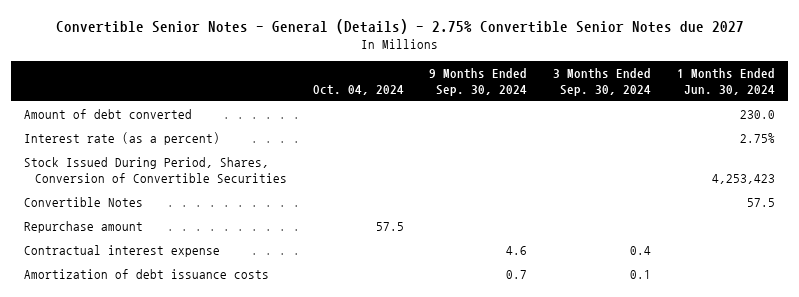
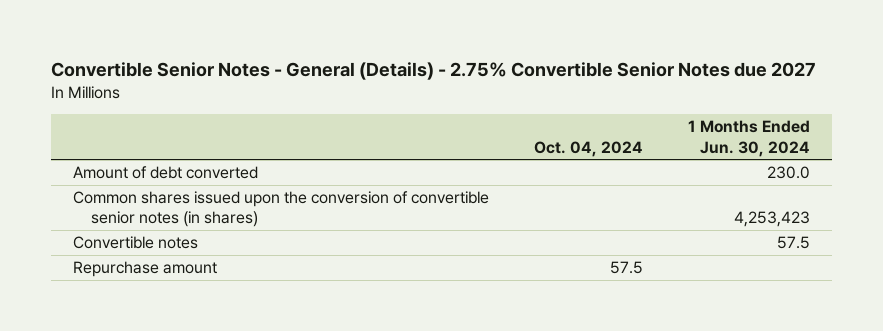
- | Oct. 04, 2024 | 9 Months Ended Sep. 30, 2024 | 3 Months Ended Sep. 30, 2024 | 1 Months Ended Jun. 30, 2024
+ | Oct. 04, 2024 | 1 Months Ended Jun. 30, 2024
- Interest rate (as a percent) | | | | 2.75%
- Stock Issued During Period, Shares, Conversion of Convertible Securities | | | | 4,253,423
- Convertible Notes | | | | 57.5
+ Common shares issued upon the conversion of convertible senior notes (in shares) | | 4,253,423
+ Convertible notes | | 57.5
- Contractual interest expense | | 4.6 | 0.4 |
- Amortization of debt issuance costs | | 0.7 | 0.1 |

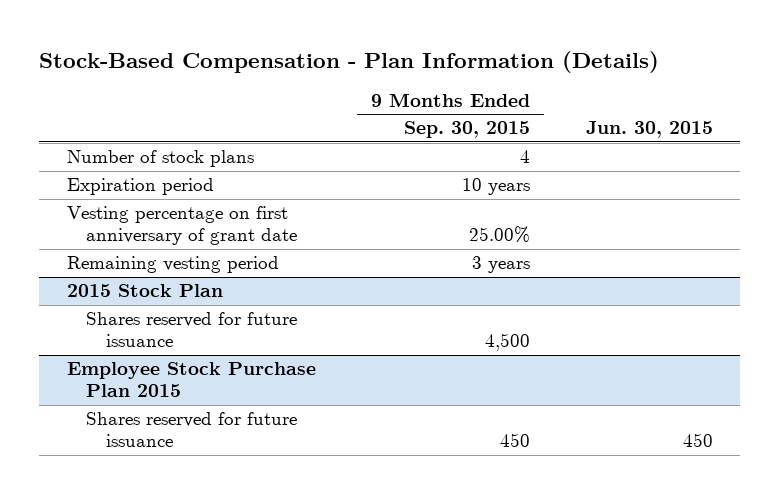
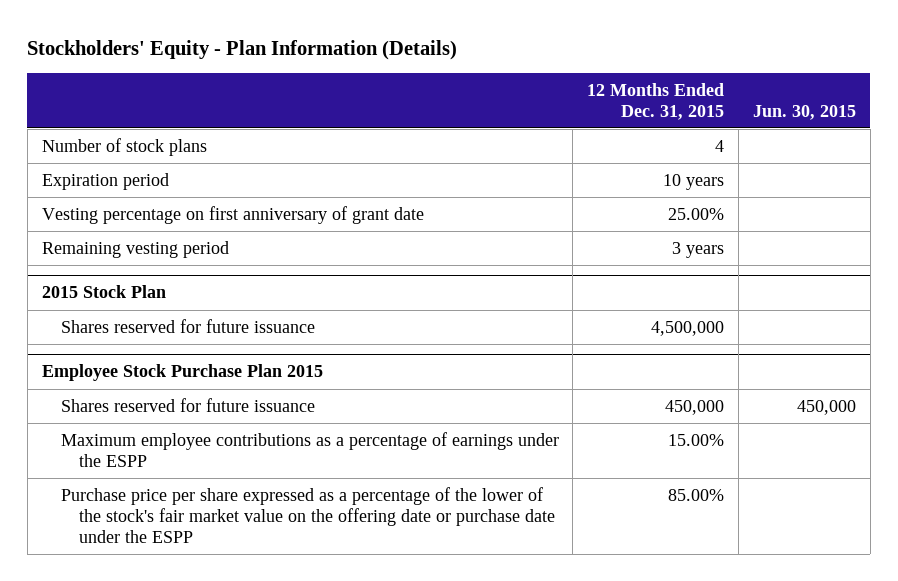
- Stock-Based Compensation - Plan Information (Details)
+ Stockholders' Equity - Plan Information (Details)
- | 9 Months Ended Sep. 30, 2015 | Jun. 30, 2015
+ | 12 Months Ended Dec. 31, 2015 | Jun. 30, 2015
@ Employee Stock Purchase Plan 2015
- Shares reserved for future issuance | 450 | 450
+ Shares reserved for future issuance | 450,000 | 450,000
+ Maximum employee contributions as a percentage of earnings under the ESPP | 15.00% |
+ Purchase price per share expressed as a percentage of the lower of the stock's fair market value on the offering date or purchase date under the ESPP | 85.00% |

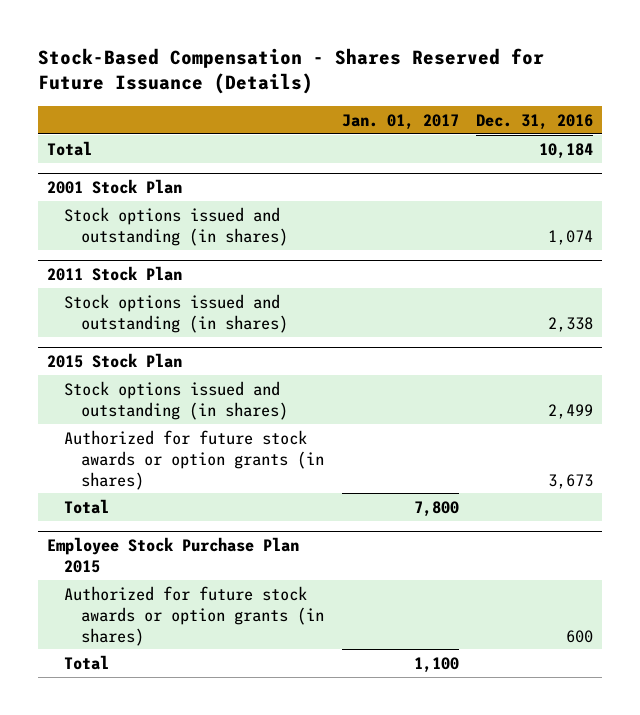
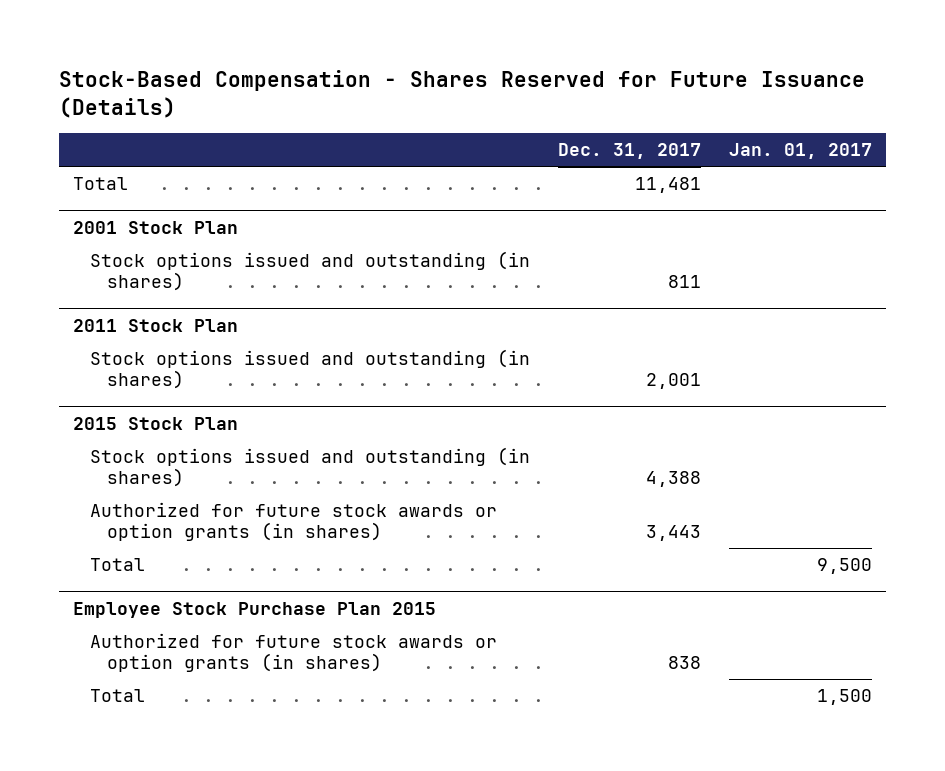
- | Jan. 01, 2017 | Dec. 31, 2016
+ | Dec. 31, 2017 | Jan. 01, 2017
@ 2015 Stock Plan
- Total | 7,800 |
+ Total | | 9,500
@ Employee Stock Purchase Plan 2015
- Total | 1,100 |
+ Total | | 1,500

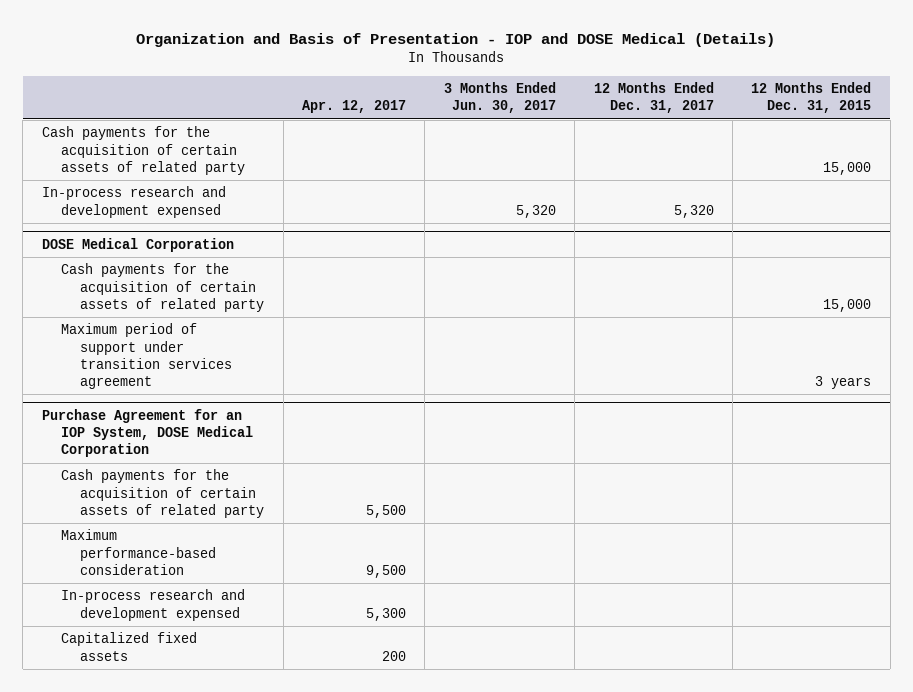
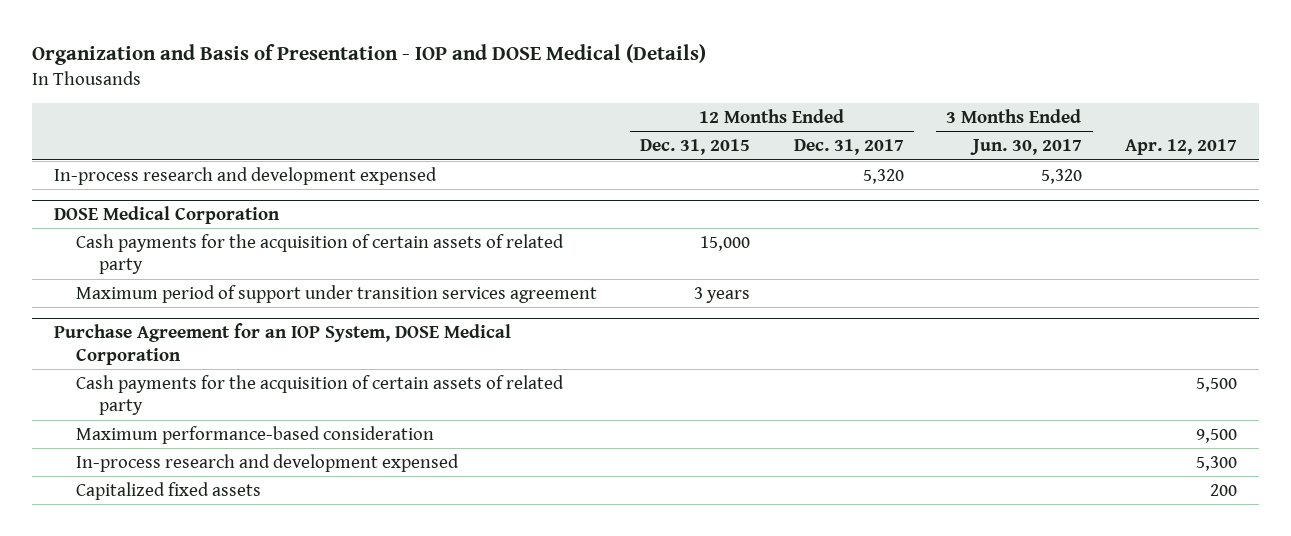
- | Apr. 12, 2017 | 3 Months Ended Jun. 30, 2017 | 12 Months Ended Dec. 31, 2017 | 12 Months Ended Dec. 31, 2015
+ | 12 Months Ended Dec. 31, 2015 | 12 Months Ended Dec. 31, 2017 | 3 Months Ended Jun. 30, 2017 | Apr. 12, 2017
- Cash payments for the acquisition of certain assets of related party | | | | 15,000

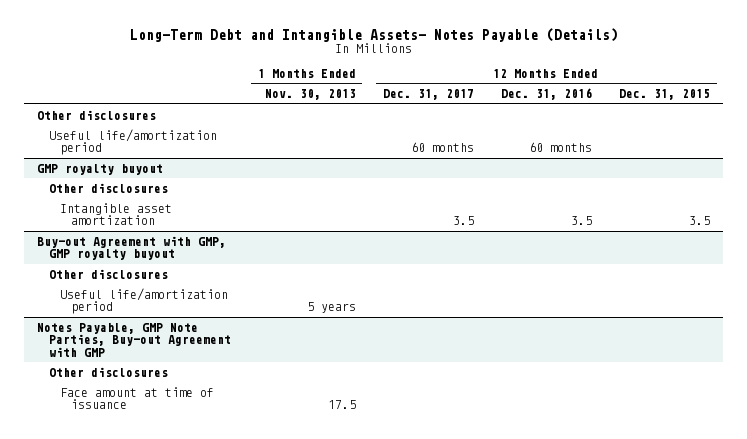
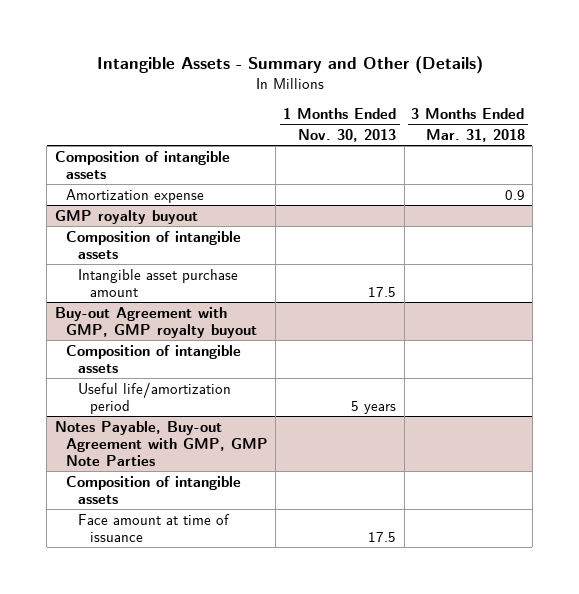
- Long-Term Debt and Intangible Assets- Notes Payable (Details)
+ Intangible Assets - Summary and Other (Details)
- | 1 Months Ended Nov. 30, 2013 | 12 Months Ended Dec. 31, 2017 | 12 Months Ended Dec. 31, 2016 | 12 Months Ended Dec. 31, 2015
+ | 1 Months Ended Nov. 30, 2013 | 3 Months Ended Mar. 31, 2018
- Other disclosures
- Useful life/amortization period | | 60 months | 60 months |
+ Composition of intangible assets
+ Amortization expense | | 0.9
@ GMP royalty buyout
- Other disclosures
- Intangible asset amortization | | 3.5 | 3.5 | 3.5
+ Composition of intangible assets
+ Intangible asset purchase amount | 17.5 |
@ Buy-out Agreement with GMP, GMP royalty buyout
- Other disclosures
+ Composition of intangible assets
- Notes Payable, GMP Note Parties, Buy-out Agreement with GMP
- Other disclosures
+ Notes Payable, Buy-out Agreement with GMP, GMP Note Parties
+ Composition of intangible assets

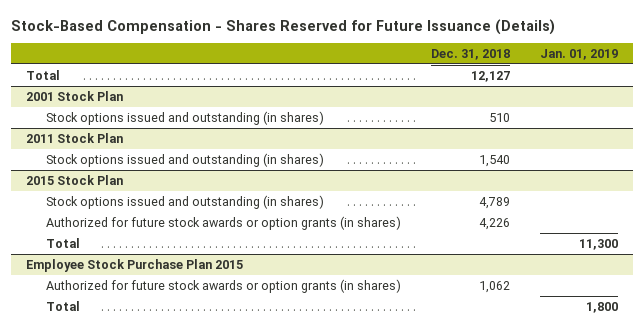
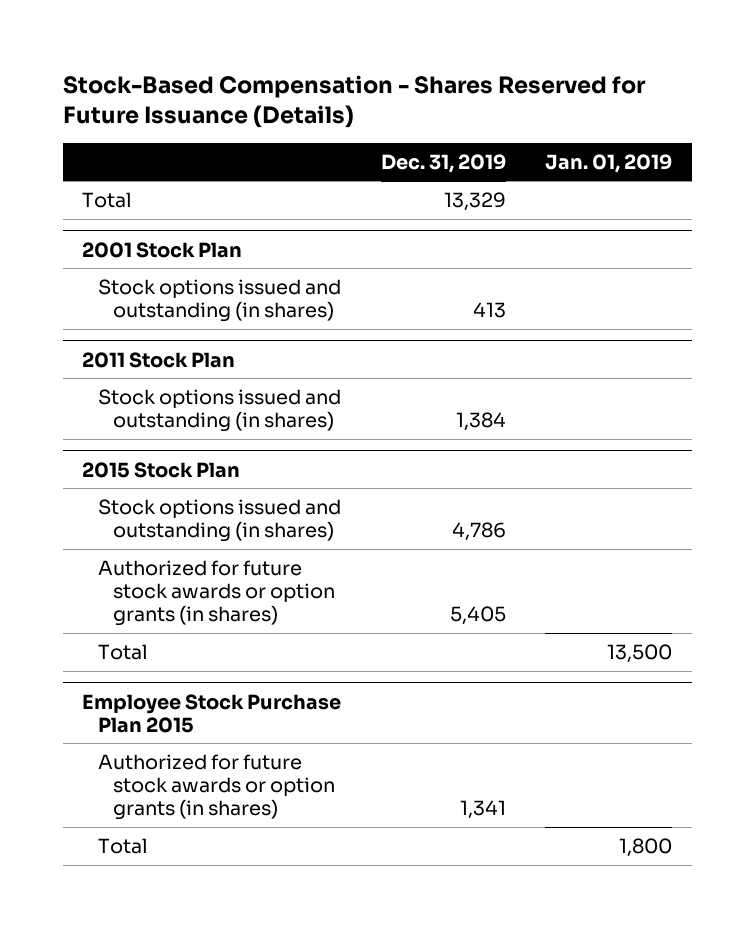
- | Dec. 31, 2018 | Jan. 01, 2019
+ | Dec. 31, 2019 | Jan. 01, 2019
@ 2015 Stock Plan
- Total | | 11,300
+ Total | | 13,500

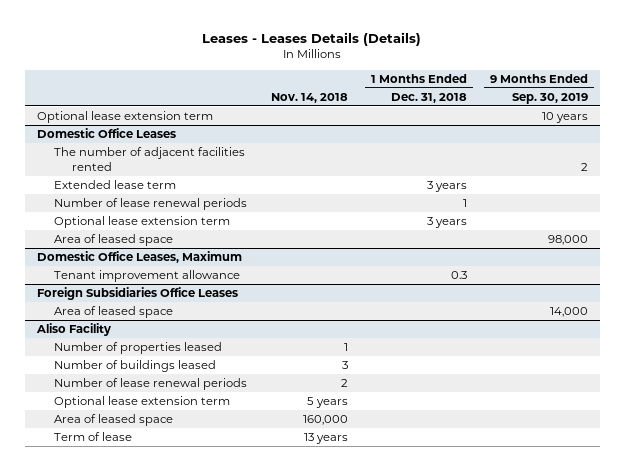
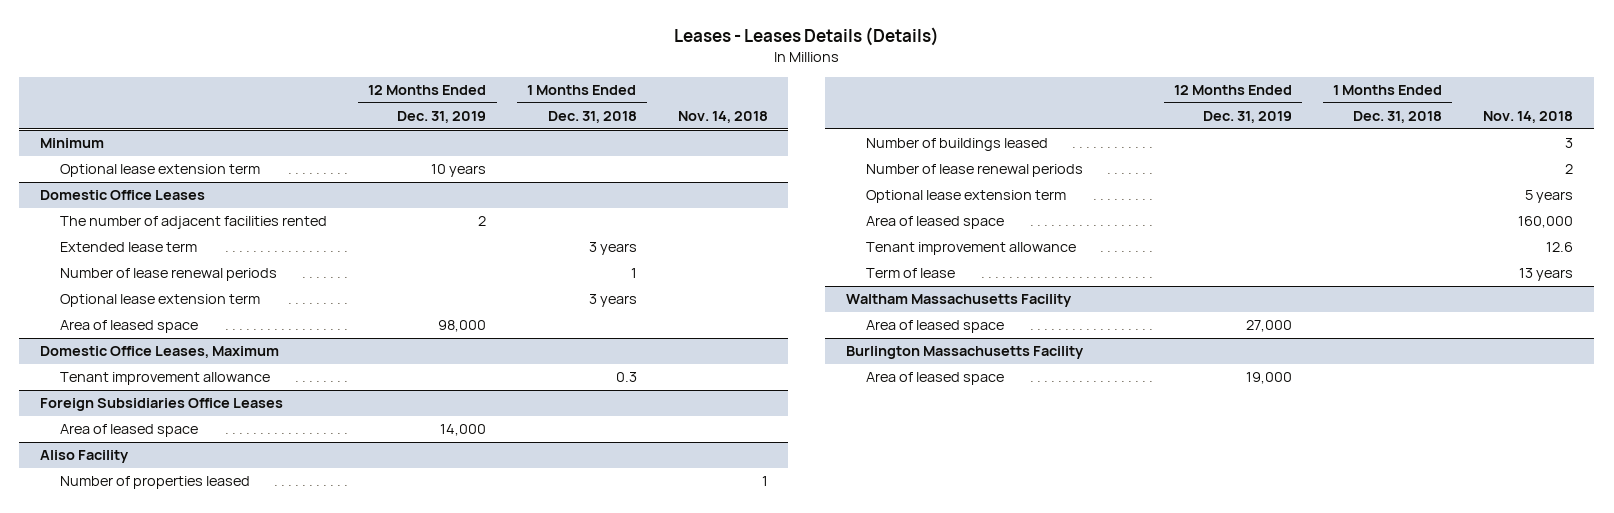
- | Nov. 14, 2018 | 1 Months Ended Dec. 31, 2018 | 9 Months Ended Sep. 30, 2019
+ | 12 Months Ended Dec. 31, 2019 | 1 Months Ended Dec. 31, 2018 | Nov. 14, 2018
- Optional lease extension term | | | 10 years
+ Minimum
+ Optional lease extension term | 10 years | |
@ Aliso Facility
+ Tenant improvement allowance | | | 12.6
+ Waltham Massachusetts Facility
+ Area of leased space | 27,000 | |
+ Burlington Massachusetts Facility
+ Area of leased space | 19,000 | |

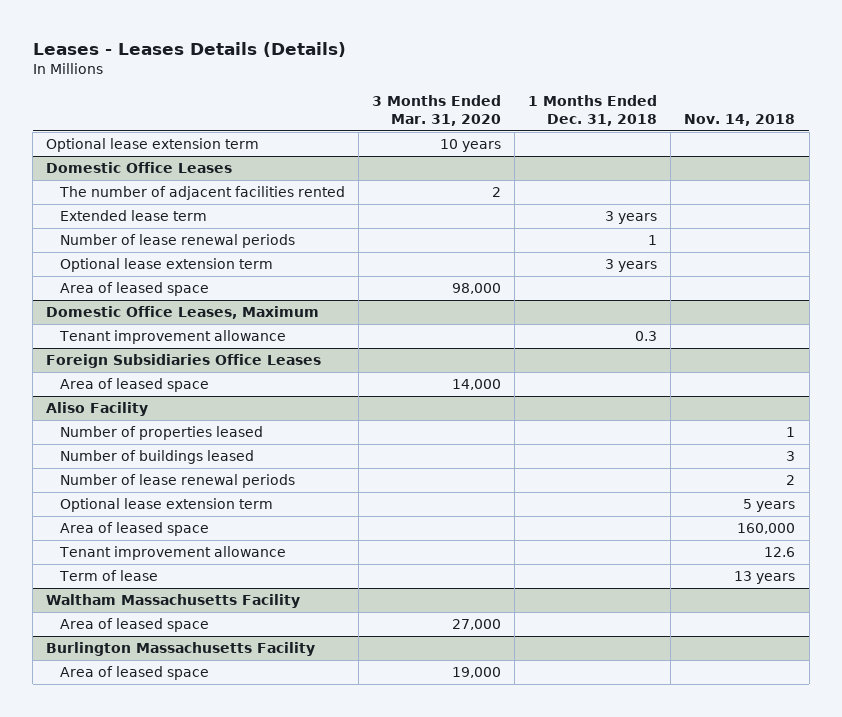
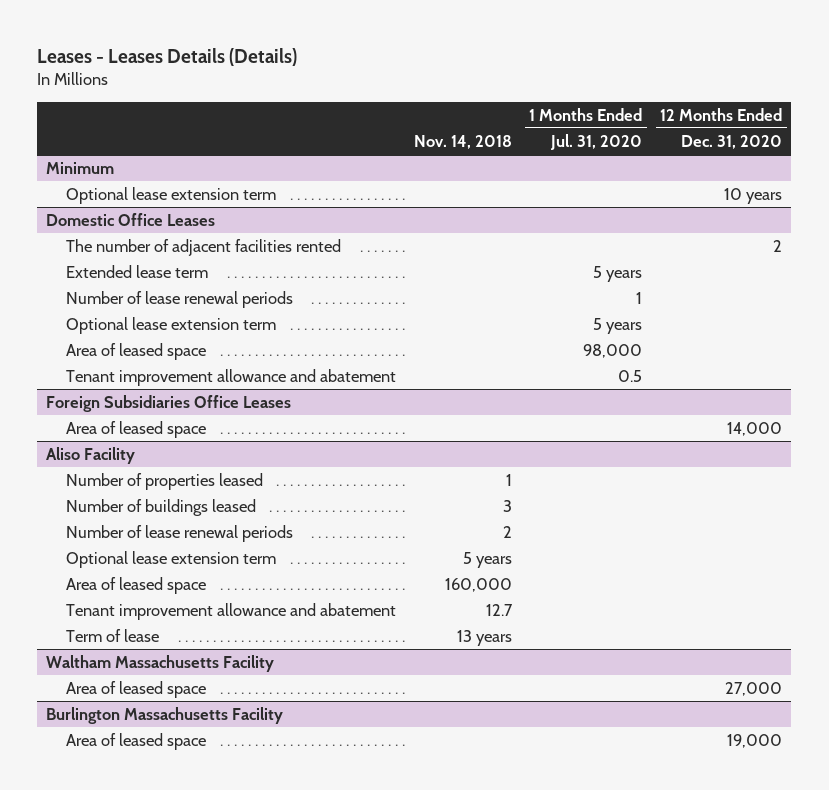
- | 3 Months Ended Mar. 31, 2020 | 1 Months Ended Dec. 31, 2018 | Nov. 14, 2018
+ | Nov. 14, 2018 | 1 Months Ended Jul. 31, 2020 | 12 Months Ended Dec. 31, 2020
- Optional lease extension term | 10 years | |
+ Minimum
+ Optional lease extension term | | | 10 years
- Domestic Office Leases, Maximum
- Tenant improvement allowance | | 0.3 |
@ Domestic Office Leases
+ Tenant improvement allowance and abatement | | 0.5 |
@ Aliso Facility
- Tenant improvement allowance | | | 12.6
+ Tenant improvement allowance and abatement | 12.7 | |

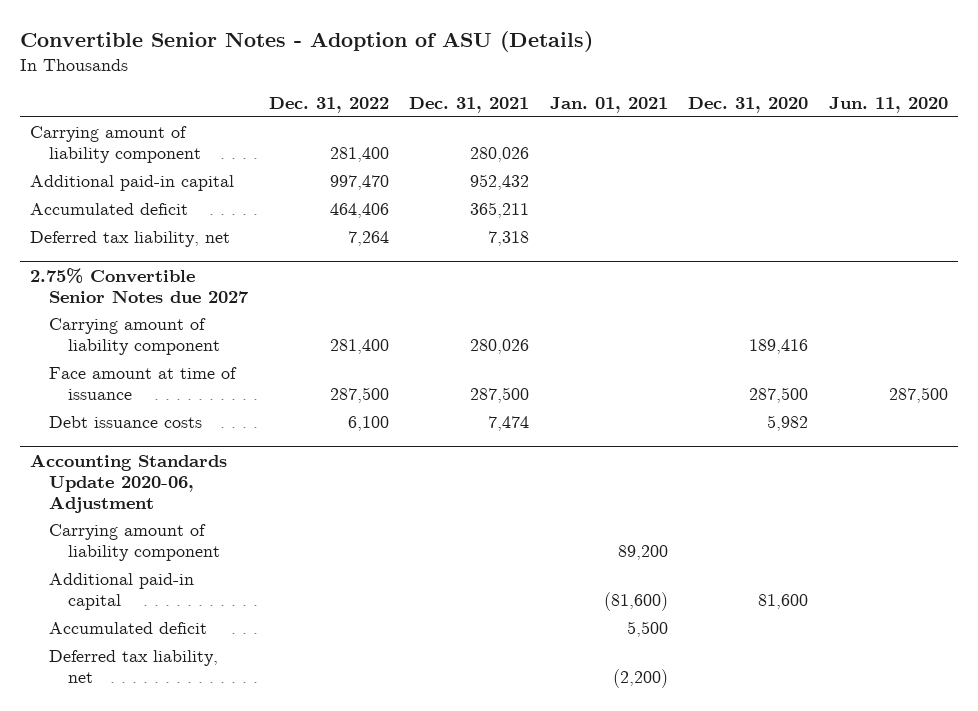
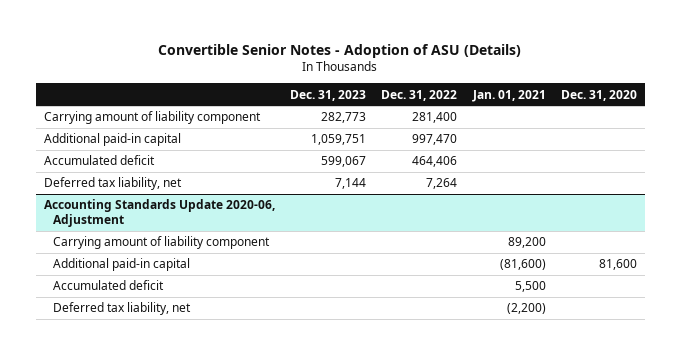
- | Dec. 31, 2022 | Dec. 31, 2021 | Jan. 01, 2021 | Dec. 31, 2020 | Jun. 11, 2020
+ | Dec. 31, 2023 | Dec. 31, 2022 | Jan. 01, 2021 | Dec. 31, 2020
- 2.75% Convertible Senior Notes due 2027
- Carrying amount of liability component | 281,400 | 280,026 | | 189,416 |
- Face amount at time of issuance | 287,500 | 287,500 | | 287,500 | 287,500
- Debt issuance costs | 6,100 | 7,474 | | 5,982 |

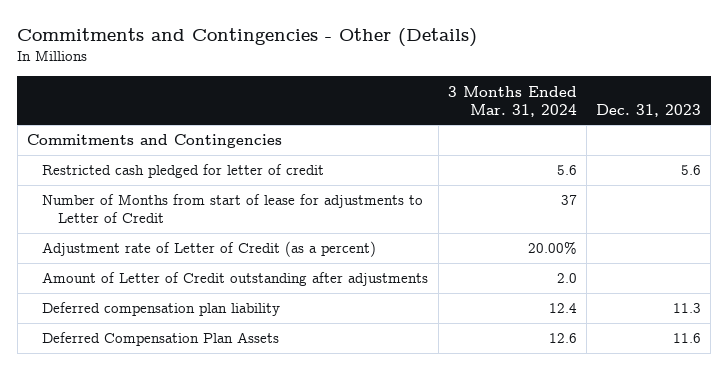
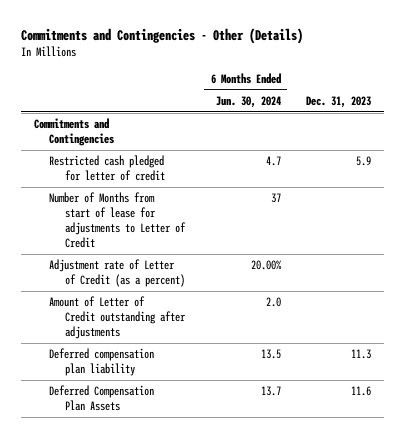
- | 3 Months Ended Mar. 31, 2024 | Dec. 31, 2023
+ | 6 Months Ended Jun. 30, 2024 | Dec. 31, 2023
- Restricted cash pledged for letter of credit | 5.6 | 5.6
+ Restricted cash pledged for letter of credit | 4.7 | 5.9

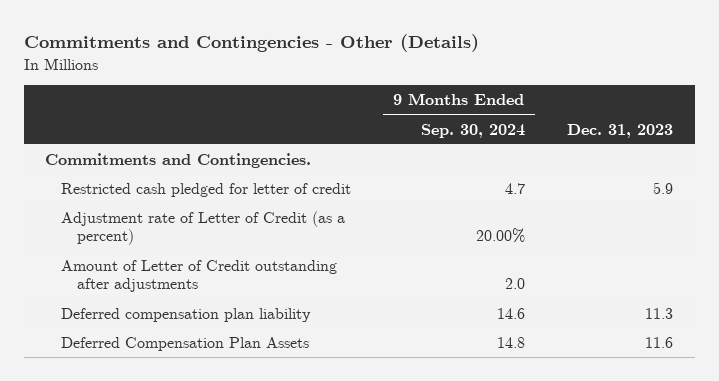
- | 6 Months Ended Jun. 30, 2024 | Dec. 31, 2023
+ | 9 Months Ended Sep. 30, 2024 | Dec. 31, 2023
- Commitments and Contingencies
+ Commitments and Contingencies.
- Number of Months from start of lease for adjustments to Letter of Credit | 37 |

